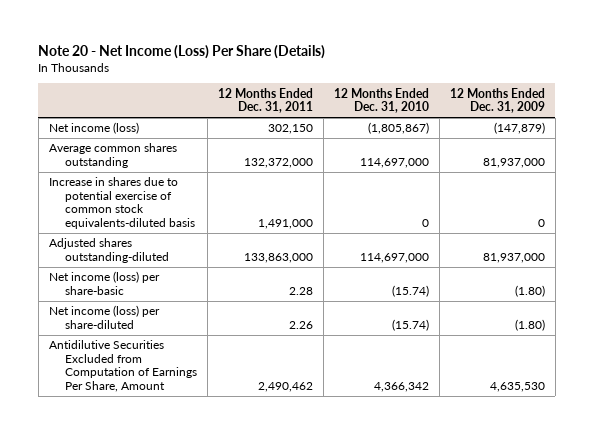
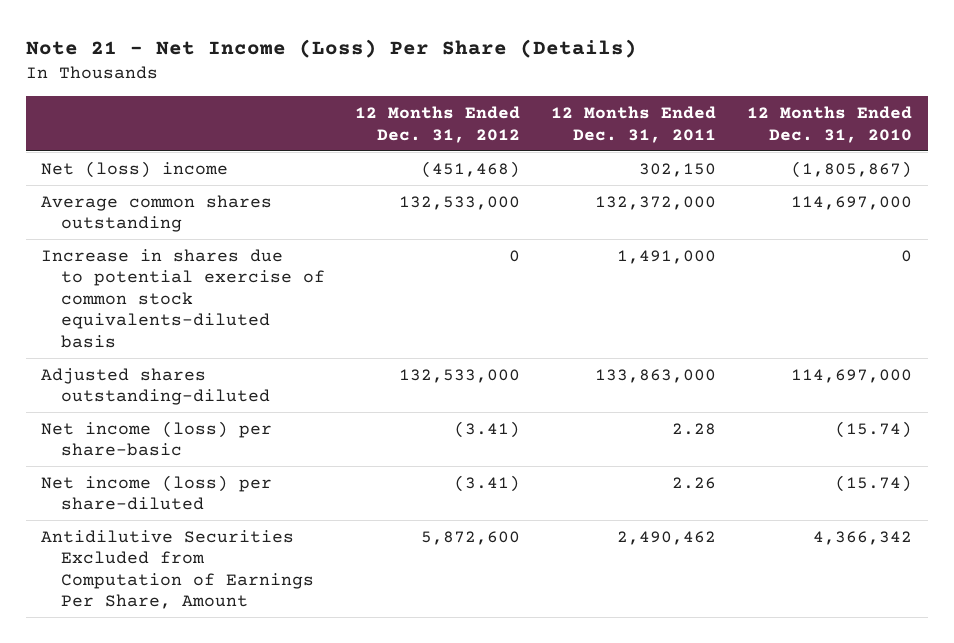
- Note 20 - Net Income (Loss) Per Share (Details)
+ Note 21 - Net Income (Loss) Per Share (Details)
- | 12 Months Ended Dec. 31, 2011 | 12 Months Ended Dec. 31, 2010 | 12 Months Ended Dec. 31, 2009
+ | 12 Months Ended Dec. 31, 2012 | 12 Months Ended Dec. 31, 2011 | 12 Months Ended Dec. 31, 2010
- Net income (loss) | 302,150 | (1,805,867) | (147,879)
+ Net (loss) income | (451,468) | 302,150 | (1,805,867)

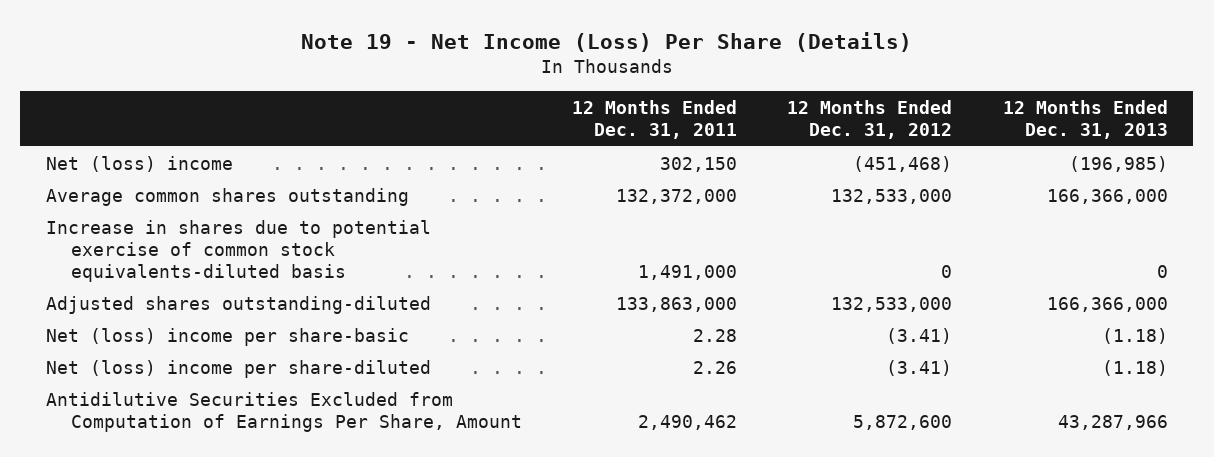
- Note 21 - Net Income (Loss) Per Share (Details)
+ Note 19 - Net Income (Loss) Per Share (Details)
- | 12 Months Ended Dec. 31, 2012 | 12 Months Ended Dec. 31, 2011 | 12 Months Ended Dec. 31, 2010
+ | 12 Months Ended Dec. 31, 2011 | 12 Months Ended Dec. 31, 2012 | 12 Months Ended Dec. 31, 2013
- Net income (loss) per share-basic | (3.41) | 2.28 | (15.74)
- Net income (loss) per share-diluted | (3.41) | 2.26 | (15.74)
+ Net (loss) income per share-basic | 2.28 | (3.41) | (1.18)
+ Net (loss) income per share-diluted | 2.26 | (3.41) | (1.18)

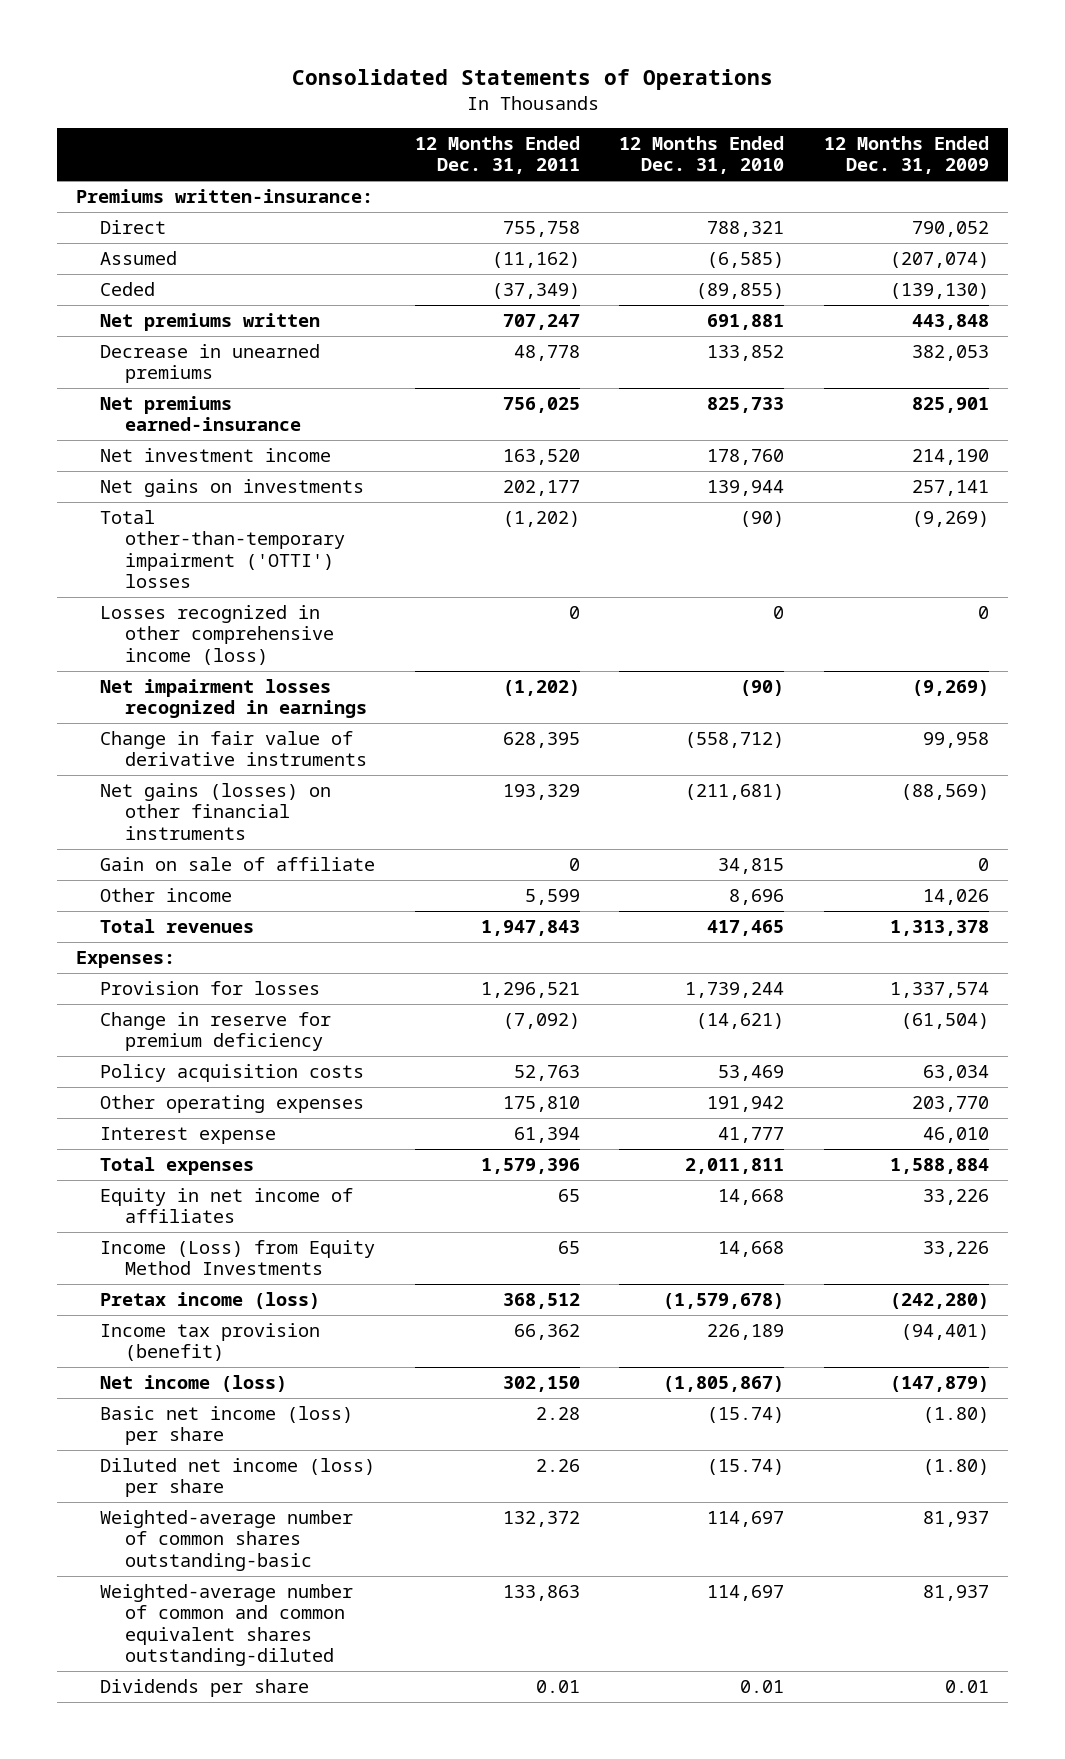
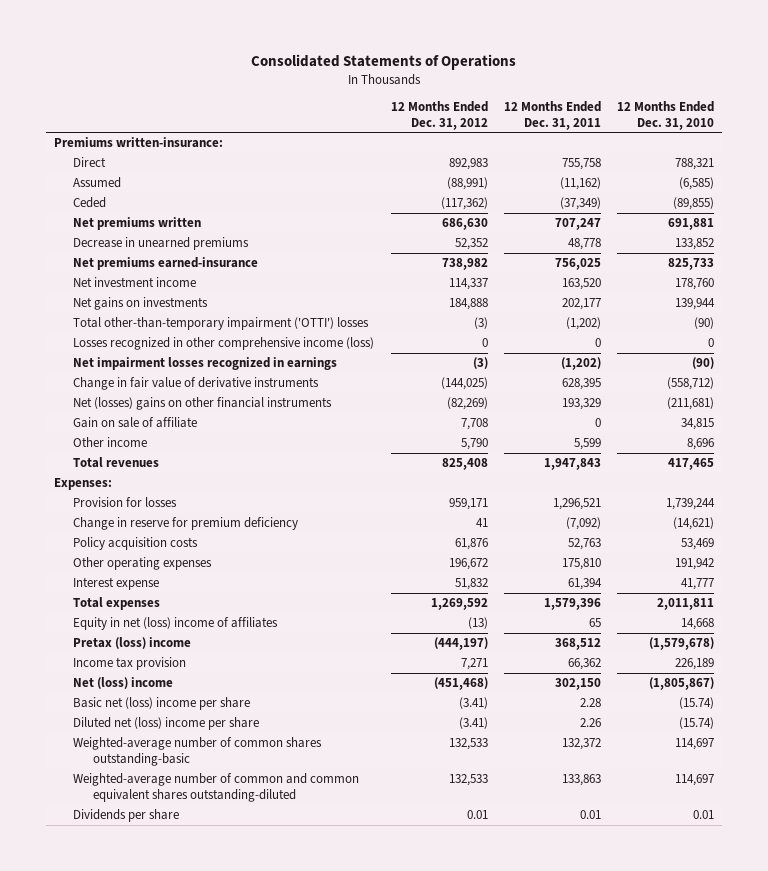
- | 12 Months Ended Dec. 31, 2011 | 12 Months Ended Dec. 31, 2010 | 12 Months Ended Dec. 31, 2009
+ | 12 Months Ended Dec. 31, 2012 | 12 Months Ended Dec. 31, 2011 | 12 Months Ended Dec. 31, 2010
- Net gains (losses) on other financial instruments | 193,329 | (211,681) | (88,569)
+ Net (losses) gains on other financial instruments | (82,269) | 193,329 | (211,681)
- Equity in net income of affiliates | 65 | 14,668 | 33,226
- Income (Loss) from Equity Method Investments | 65 | 14,668 | 33,226
- Pretax income (loss) | 368,512 | (1,579,678) | (242,280)
- Income tax provision (benefit) | 66,362 | 226,189 | (94,401)
- Net income (loss) | 302,150 | (1,805,867) | (147,879)
- Basic net income (loss) per share | 2.28 | (15.74) | (1.80)
- Diluted net income (loss) per share | 2.26 | (15.74) | (1.80)
+ Equity in net (loss) income of affiliates | (13) | 65 | 14,668
+ Pretax (loss) income | (444,197) | 368,512 | (1,579,678)
+ Income tax provision | 7,271 | 66,362 | 226,189
+ Net (loss) income | (451,468) | 302,150 | (1,805,867)
+ Basic net (loss) income per share | (3.41) | 2.28 | (15.74)
+ Diluted net (loss) income per share | (3.41) | 2.26 | (15.74)

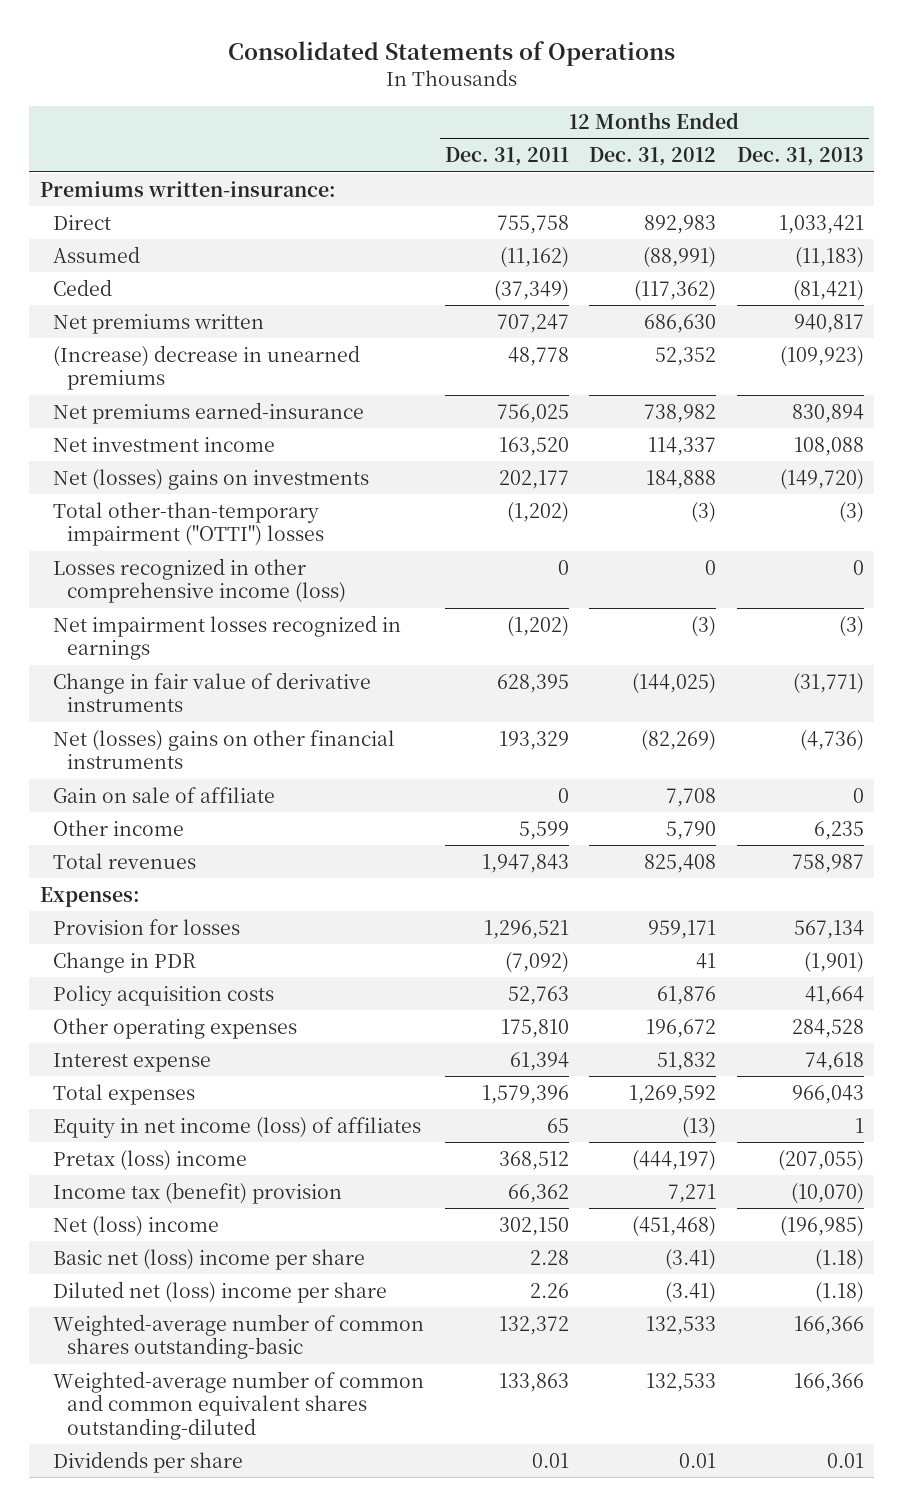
- | 12 Months Ended Dec. 31, 2012 | 12 Months Ended Dec. 31, 2011 | 12 Months Ended Dec. 31, 2010
+ | 12 Months Ended Dec. 31, 2011 | 12 Months Ended Dec. 31, 2012 | 12 Months Ended Dec. 31, 2013
- Decrease in unearned premiums | 52,352 | 48,778 | 133,852
+ (Increase) decrease in unearned premiums | 48,778 | 52,352 | (109,923)
- Net gains on investments | 184,888 | 202,177 | 139,944
- Total other-than-temporary impairment ('OTTI') losses | (3) | (1,202) | (90)
+ Net (losses) gains on investments | 202,177 | 184,888 | (149,720)
+ Total other-than-temporary impairment ("OTTI") losses | (1,202) | (3) | (3)
- Change in reserve for premium deficiency | 41 | (7,092) | (14,621)
+ Change in PDR | (7,092) | 41 | (1,901)
- Equity in net (loss) income of affiliates | (13) | 65 | 14,668
+ Equity in net income (loss) of affiliates | 65 | (13) | 1
- Income tax provision | 7,271 | 66,362 | 226,189
+ Income tax (benefit) provision | 66,362 | 7,271 | (10,070)

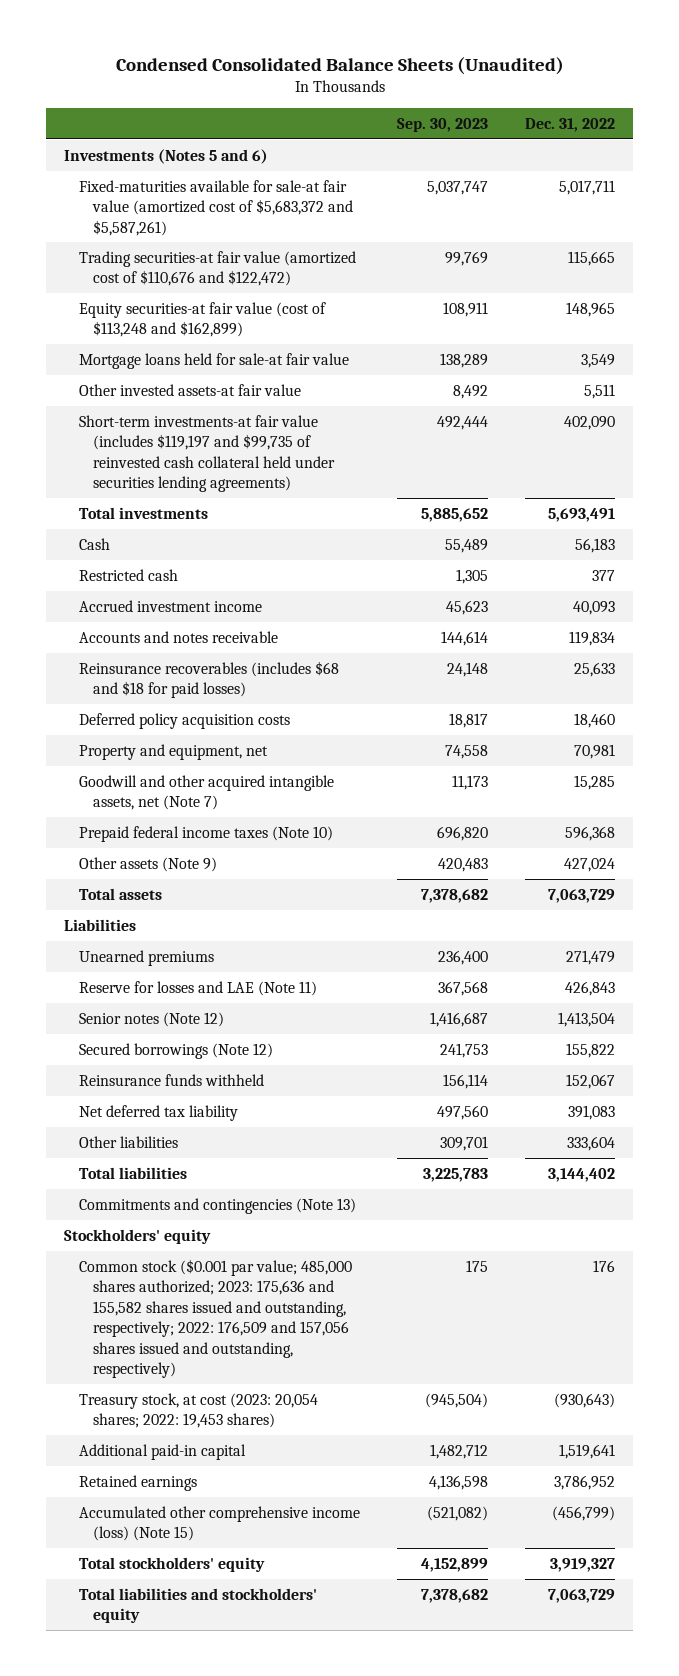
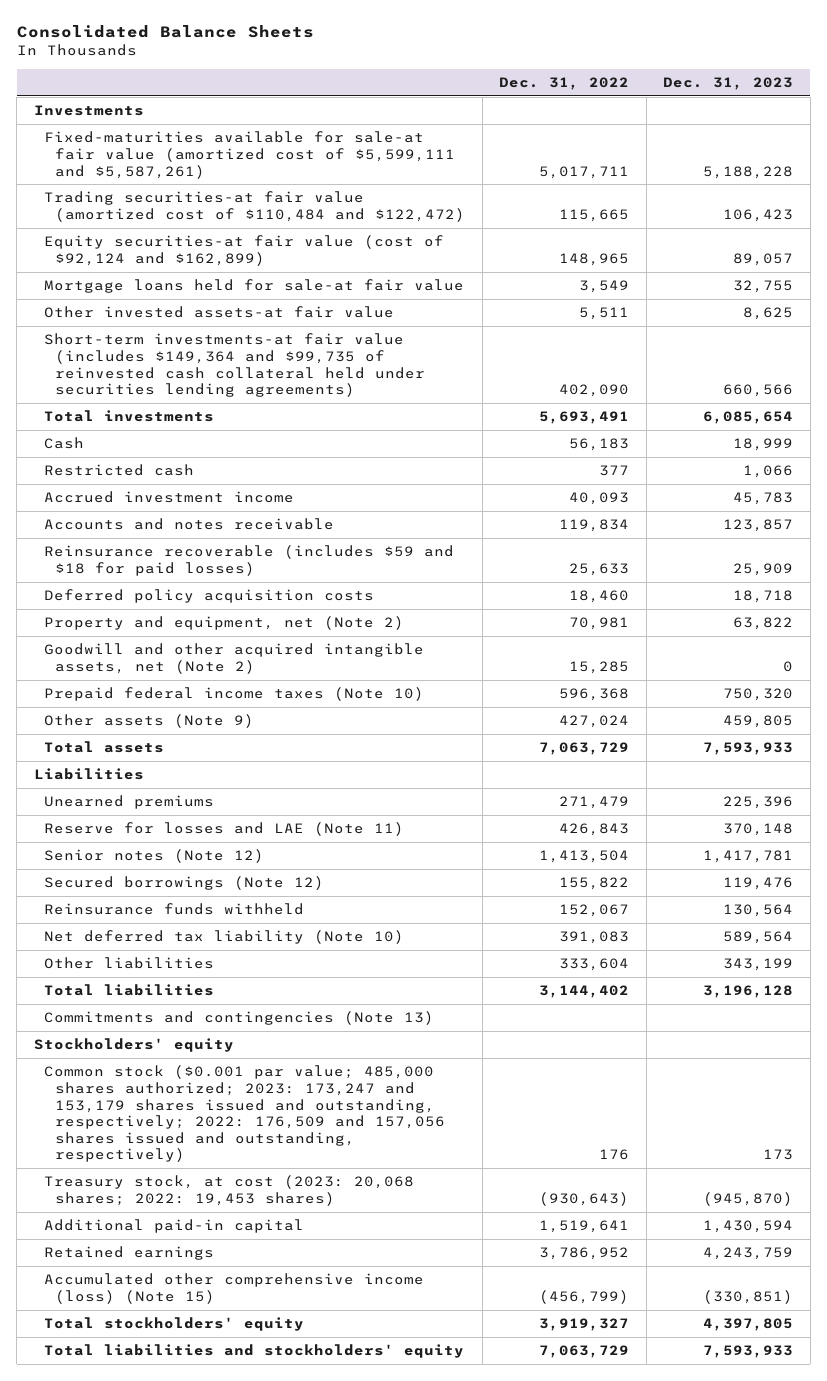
- Condensed Consolidated Balance Sheets (Unaudited)
+ Consolidated Balance Sheets
- | Sep. 30, 2023 | Dec. 31, 2022
+ | Dec. 31, 2022 | Dec. 31, 2023
- Investments (Notes 5 and 6)
- Fixed-maturities available for sale-at fair value (amortized cost of $5,683,372 and $5,587,261) | 5,037,747 | 5,017,711
- Trading securities-at fair value (amortized cost of $110,676 and $122,472) | 99,769 | 115,665
- Equity securities-at fair value (cost of $113,248 and $162,899) | 108,911 | 148,965
+ Investments
+ Fixed-maturities available for sale-at fair value (amortized cost of $5,599,111 and $5,587,261) | 5,017,711 | 5,188,228
+ Trading securities-at fair value (amortized cost of $110,484 and $122,472) | 115,665 | 106,423
+ Equity securities-at fair value (cost of $92,124 and $162,899) | 148,965 | 89,057
- Short-term investments-at fair value (includes $119,197 and $99,735 of reinvested cash collateral held under securities lending agreements) | 492,444 | 402,090
+ Short-term investments-at fair value (includes $149,364 and $99,735 of reinvested cash collateral held under securities lending agreements) | 402,090 | 660,566
- Reinsurance recoverables (includes $68 and $18 for paid losses) | 24,148 | 25,633
+ Reinsurance recoverable (includes $59 and $18 for paid losses) | 25,633 | 25,909
- Property and equipment, net | 74,558 | 70,981
- Goodwill and other acquired intangible assets, net (Note 7) | 11,173 | 15,285
+ Property and equipment, net (Note 2) | 70,981 | 63,822
+ Goodwill and other acquired intangible assets, net (Note 2) | 15,285 | 0
- Net deferred tax liability | 497,560 | 391,083
+ Net deferred tax liability (Note 10) | 391,083 | 589,564
- Common stock ($0.001 par value; 485,000 shares authorized; 2023: 175,636 and 155,582 shares issued and outstanding, respectively; 2022: 176,509 and 157,056 shares issued and outstanding, respectively) | 175 | 176
- Treasury stock, at cost (2023: 20,054 shares; 2022: 19,453 shares) | (945,504) | (930,643)
+ Common stock ($0.001 par value; 485,000 shares authorized; 2023: 173,247 and 153,179 shares issued and outstanding, respectively; 2022: 176,509 and 157,056 shares issued and outstanding, respectively) | 176 | 173
+ Treasury stock, at cost (2023: 20,068 shares; 2022: 19,453 shares) | (930,643) | (945,870)

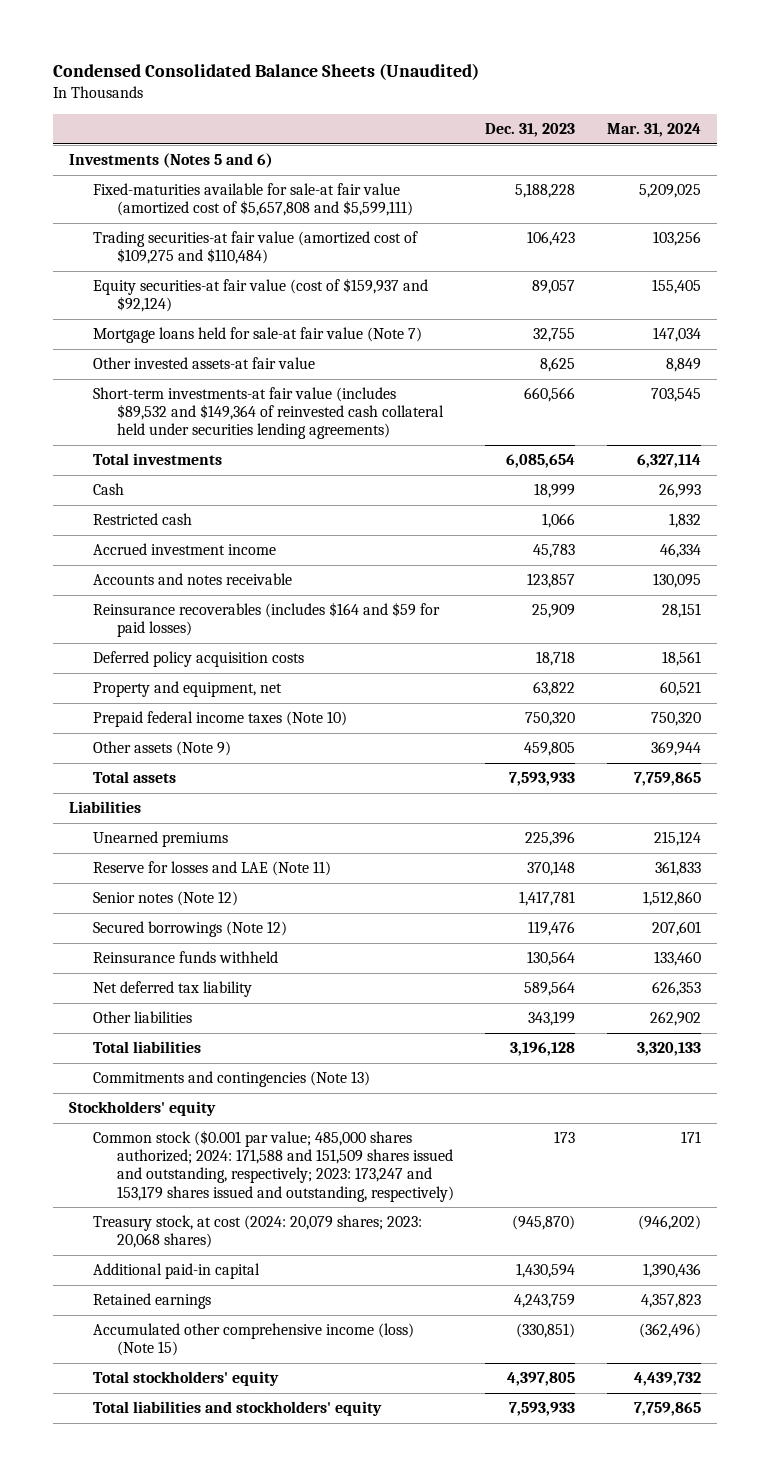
- Consolidated Balance Sheets
+ Condensed Consolidated Balance Sheets (Unaudited)
- | Dec. 31, 2022 | Dec. 31, 2023
+ | Dec. 31, 2023 | Mar. 31, 2024
- Investments
- Fixed-maturities available for sale-at fair value (amortized cost of $5,599,111 and $5,587,261) | 5,017,711 | 5,188,228
- Trading securities-at fair value (amortized cost of $110,484 and $122,472) | 115,665 | 106,423
- Equity securities-at fair value (cost of $92,124 and $162,899) | 148,965 | 89,057
- Mortgage loans held for sale-at fair value | 3,549 | 32,755
+ Investments (Notes 5 and 6)
+ Fixed-maturities available for sale-at fair value (amortized cost of $5,657,808 and $5,599,111) | 5,188,228 | 5,209,025
+ Trading securities-at fair value (amortized cost of $109,275 and $110,484) | 106,423 | 103,256
+ Equity securities-at fair value (cost of $159,937 and $92,124) | 89,057 | 155,405
+ Mortgage loans held for sale-at fair value (Note 7) | 32,755 | 147,034
- Short-term investments-at fair value (includes $149,364 and $99,735 of reinvested cash collateral held under securities lending agreements) | 402,090 | 660,566
+ Short-term investments-at fair value (includes $89,532 and $149,364 of reinvested cash collateral held under securities lending agreements) | 660,566 | 703,545
- Reinsurance recoverable (includes $59 and $18 for paid losses) | 25,633 | 25,909
+ Reinsurance recoverables (includes $164 and $59 for paid losses) | 25,909 | 28,151
- Property and equipment, net (Note 2) | 70,981 | 63,822
- Goodwill and other acquired intangible assets, net (Note 2) | 15,285 | 0
+ Property and equipment, net | 63,822 | 60,521
- Net deferred tax liability (Note 10) | 391,083 | 589,564
+ Net deferred tax liability | 589,564 | 626,353
- Common stock ($0.001 par value; 485,000 shares authorized; 2023: 173,247 and 153,179 shares issued and outstanding, respectively; 2022: 176,509 and 157,056 shares issued and outstanding, respectively) | 176 | 173
- Treasury stock, at cost (2023: 20,068 shares; 2022: 19,453 shares) | (930,643) | (945,870)
+ Common stock ($0.001 par value; 485,000 shares authorized; 2024: 171,588 and 151,509 shares issued and outstanding, respectively; 2023: 173,247 and 153,179 shares issued and outstanding, respectively) | 173 | 171
+ Treasury stock, at cost (2024: 20,079 shares; 2023: 20,068 shares) | (945,870) | (946,202)

